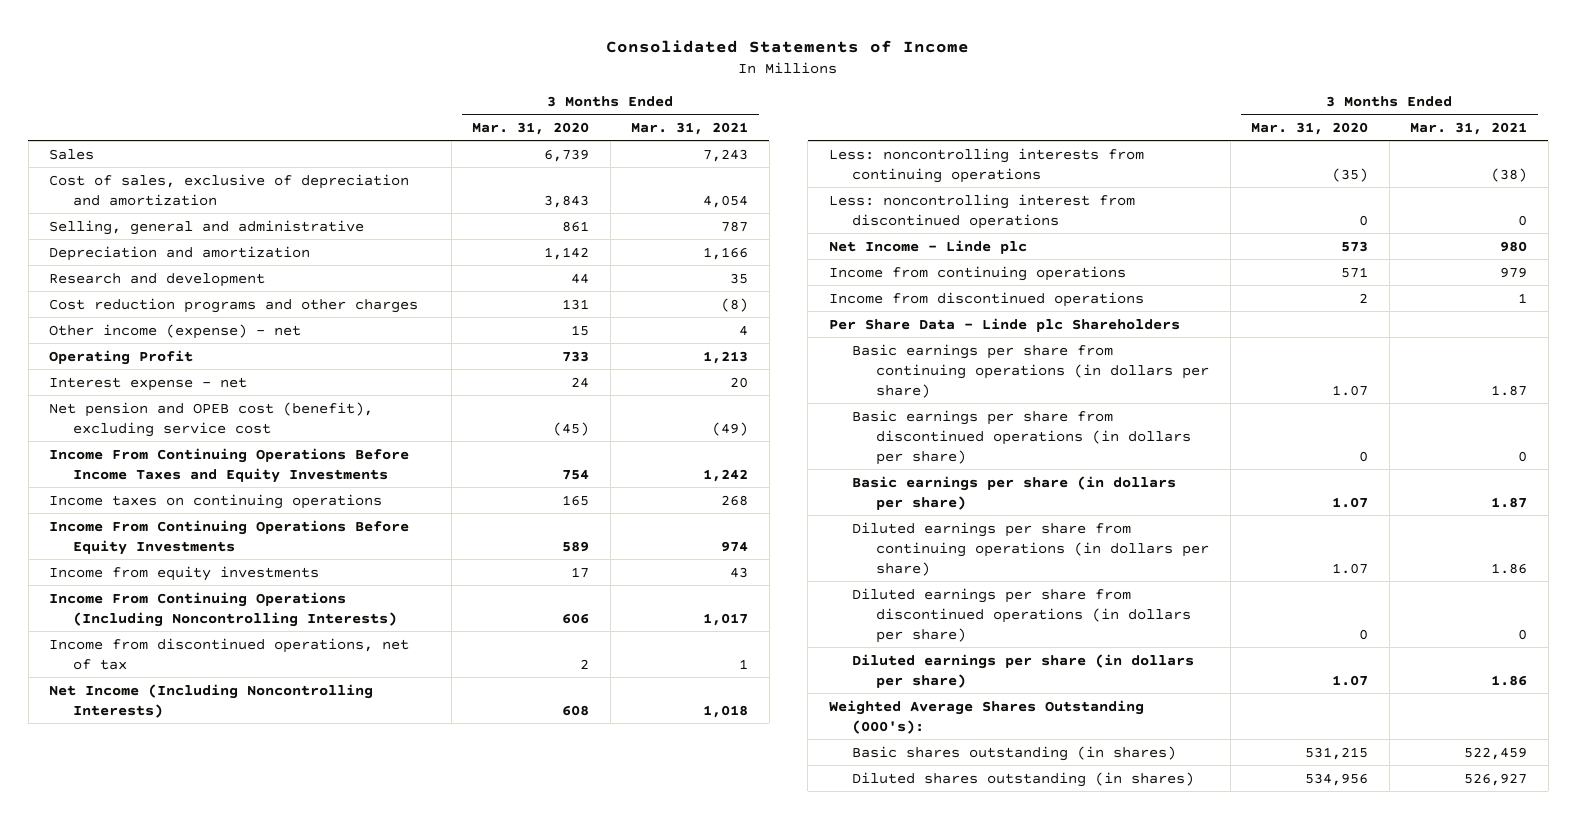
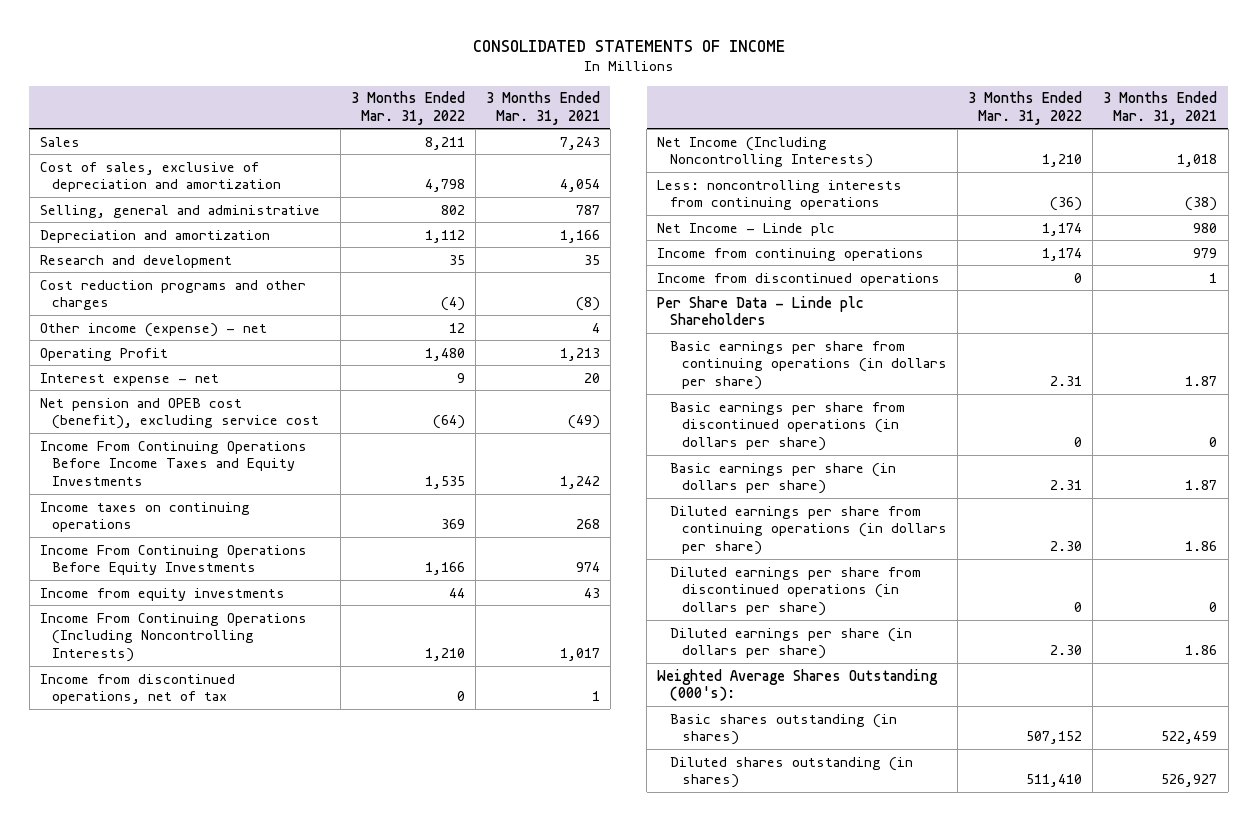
- Consolidated Statements of Income
+ CONSOLIDATED STATEMENTS OF INCOME
- | 3 Months Ended Mar. 31, 2020 | 3 Months Ended Mar. 31, 2021
+ | 3 Months Ended Mar. 31, 2022 | 3 Months Ended Mar. 31, 2021
- Less: noncontrolling interest from discontinued operations | 0 | 0

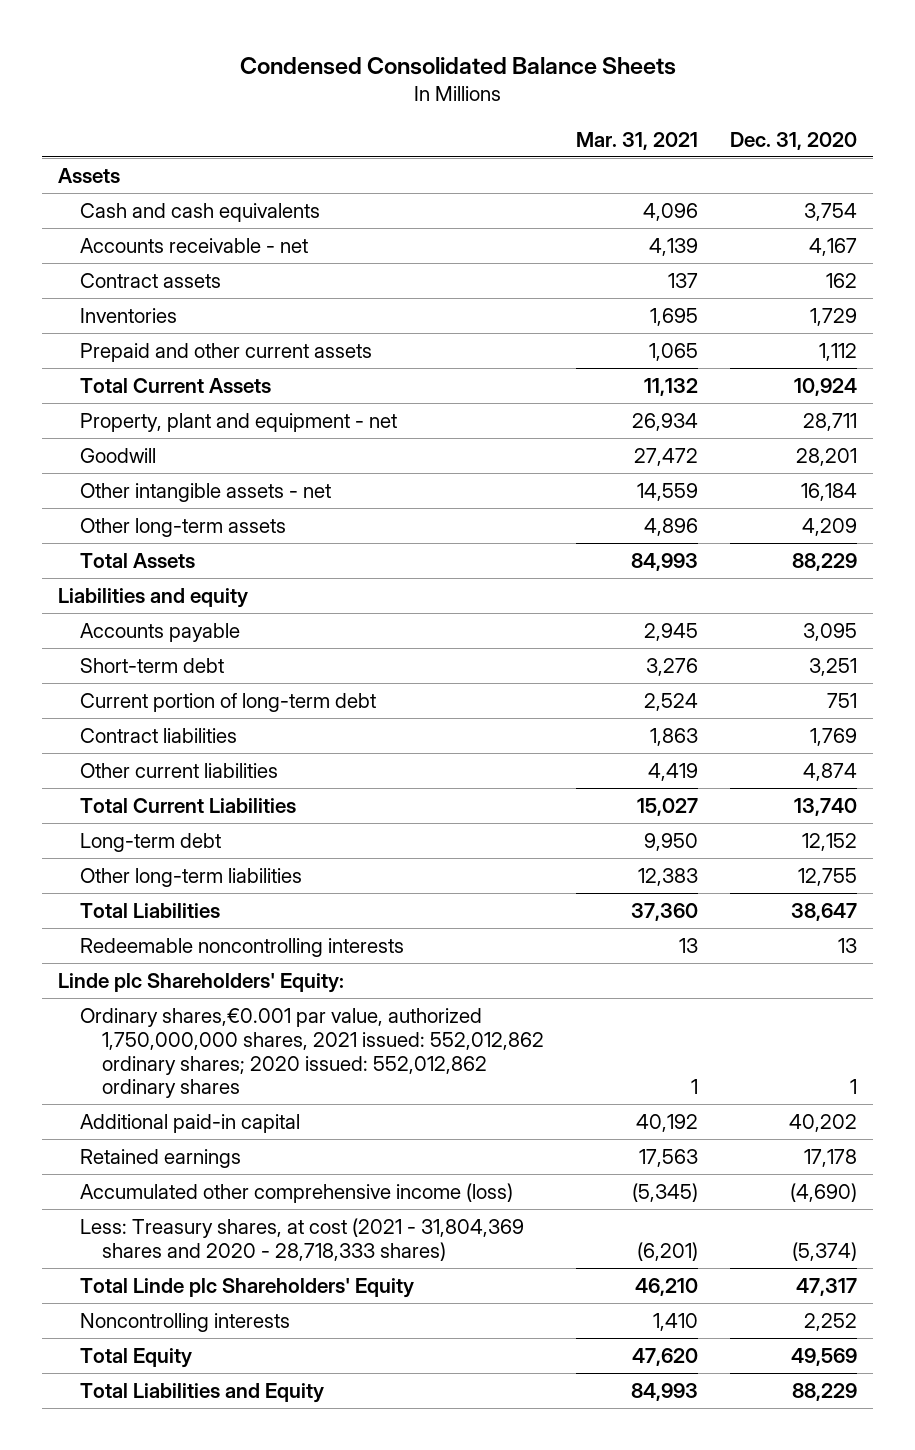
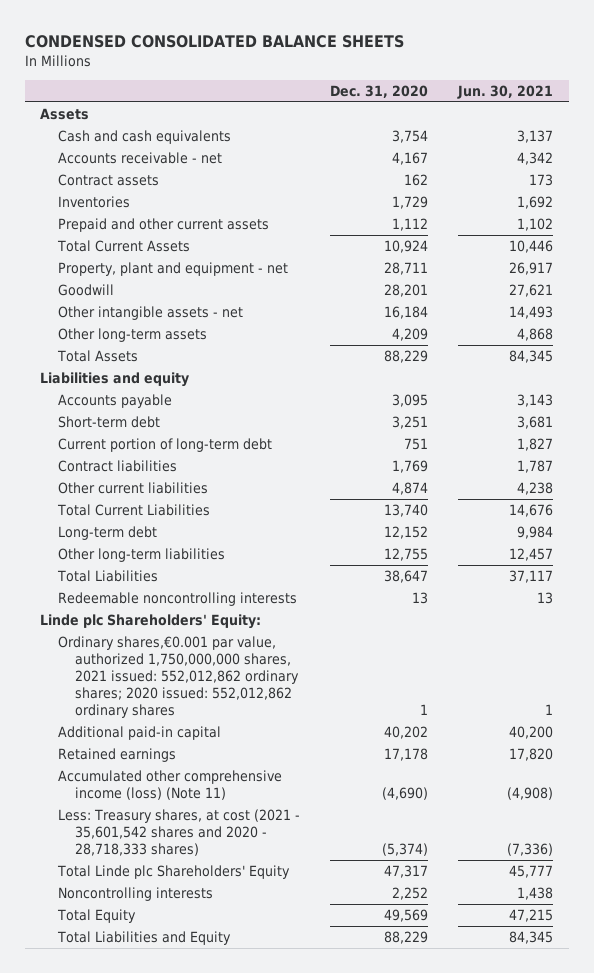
- Condensed Consolidated Balance Sheets
+ CONDENSED CONSOLIDATED BALANCE SHEETS
- | Mar. 31, 2021 | Dec. 31, 2020
+ | Dec. 31, 2020 | Jun. 30, 2021
- Accumulated other comprehensive income (loss) | (5,345) | (4,690)
- Less: Treasury shares, at cost (2021 - 31,804,369 shares and 2020 - 28,718,333 shares) | (6,201) | (5,374)
+ Accumulated other comprehensive income (loss) (Note 11) | (4,690) | (4,908)
+ Less: Treasury shares, at cost (2021 - 35,601,542 shares and 2020 - 28,718,333 shares) | (5,374) | (7,336)

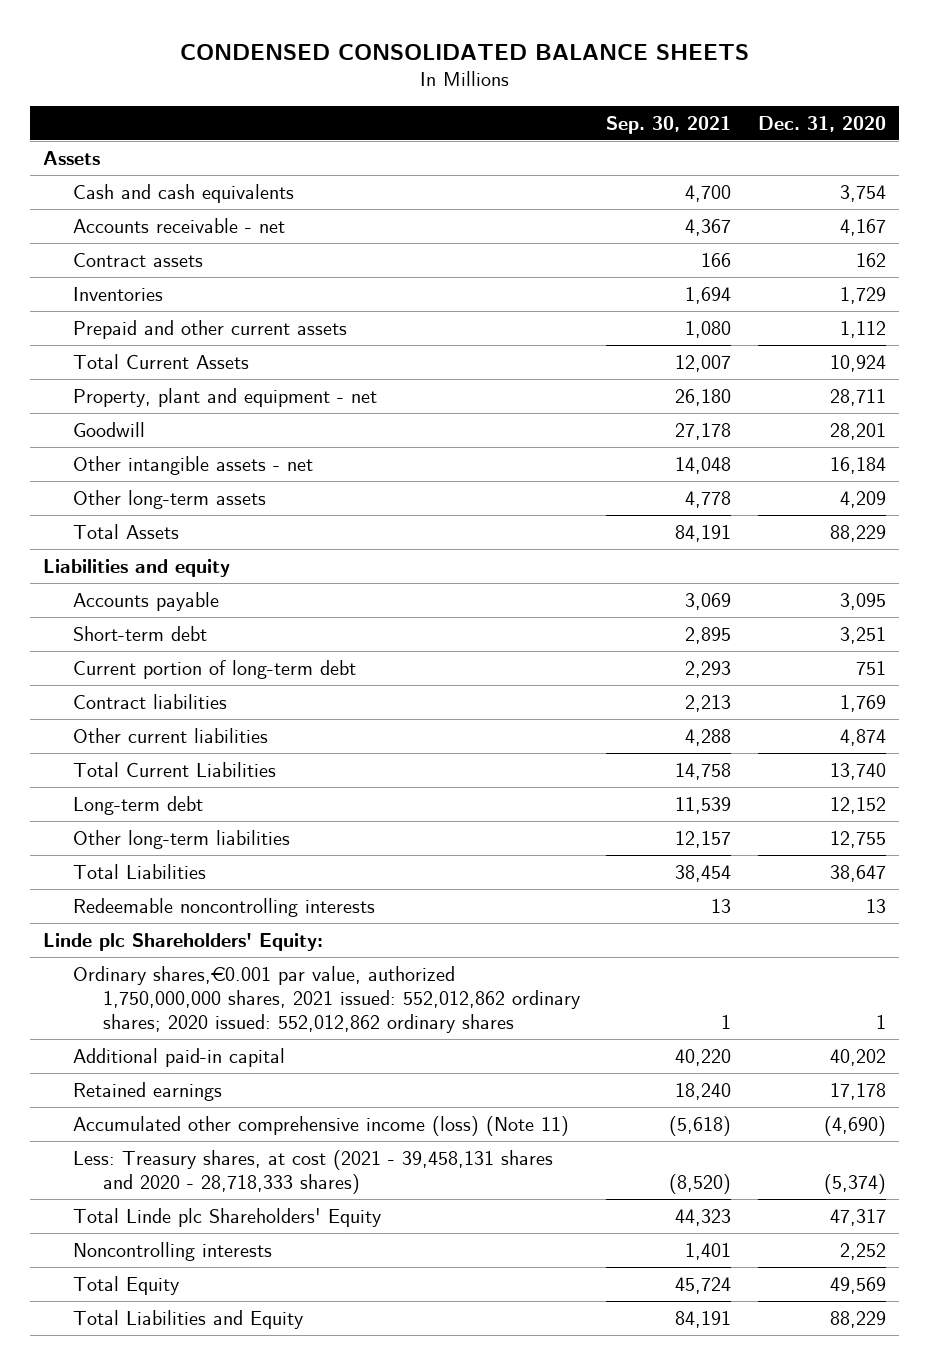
- | Dec. 31, 2020 | Jun. 30, 2021
+ | Sep. 30, 2021 | Dec. 31, 2020
- Less: Treasury shares, at cost (2021 - 35,601,542 shares and 2020 - 28,718,333 shares) | (5,374) | (7,336)
+ Less: Treasury shares, at cost (2021 - 39,458,131 shares and 2020 - 28,718,333 shares) | (8,520) | (5,374)

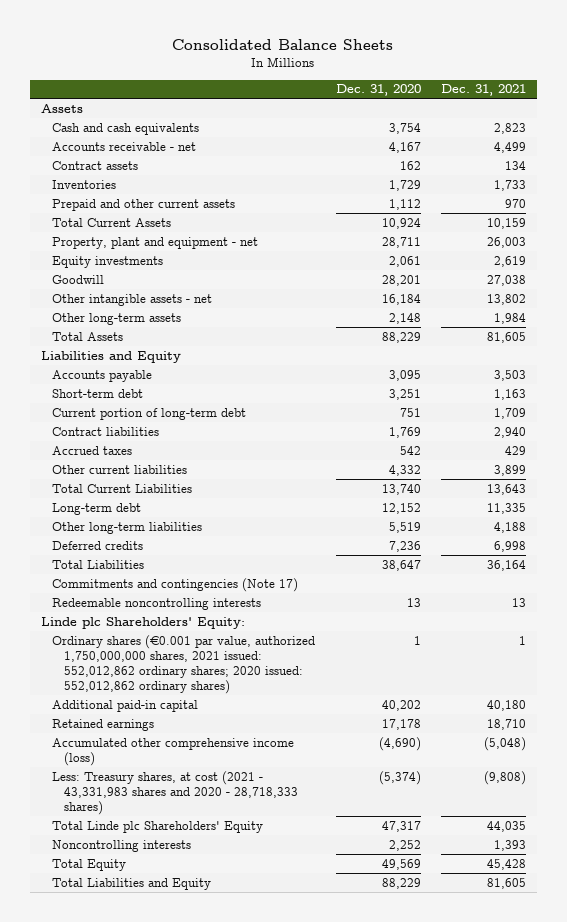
- CONDENSED CONSOLIDATED BALANCE SHEETS
+ Consolidated Balance Sheets
- | Sep. 30, 2021 | Dec. 31, 2020
+ | Dec. 31, 2020 | Dec. 31, 2021
+ Equity investments | 2,061 | 2,619
- Other long-term assets | 4,778 | 4,209
+ Other long-term assets | 2,148 | 1,984
- Liabilities and equity
+ Liabilities and Equity
- Other current liabilities | 4,288 | 4,874
+ Accrued taxes | 542 | 429
+ Other current liabilities | 4,332 | 3,899
- Other long-term liabilities | 12,157 | 12,755
+ Other long-term liabilities | 5,519 | 4,188
+ Deferred credits | 7,236 | 6,998
+ Commitments and contingencies (Note 17)
- Ordinary shares,€0.001 par value, authorized 1,750,000,000 shares, 2021 issued: 552,012,862 ordinary shares; 2020 issued: 552,012,862 ordinary shares | 1 | 1
+ Ordinary shares (€0.001 par value, authorized 1,750,000,000 shares, 2021 issued: 552,012,862 ordinary shares; 2020 issued: 552,012,862 ordinary shares) | 1 | 1
- Accumulated other comprehensive income (loss) (Note 11) | (5,618) | (4,690)
- Less: Treasury shares, at cost (2021 - 39,458,131 shares and 2020 - 28,718,333 shares) | (8,520) | (5,374)
+ Accumulated other comprehensive income (loss) | (4,690) | (5,048)
+ Less: Treasury shares, at cost (2021 - 43,331,983 shares and 2020 - 28,718,333 shares) | (5,374) | (9,808)

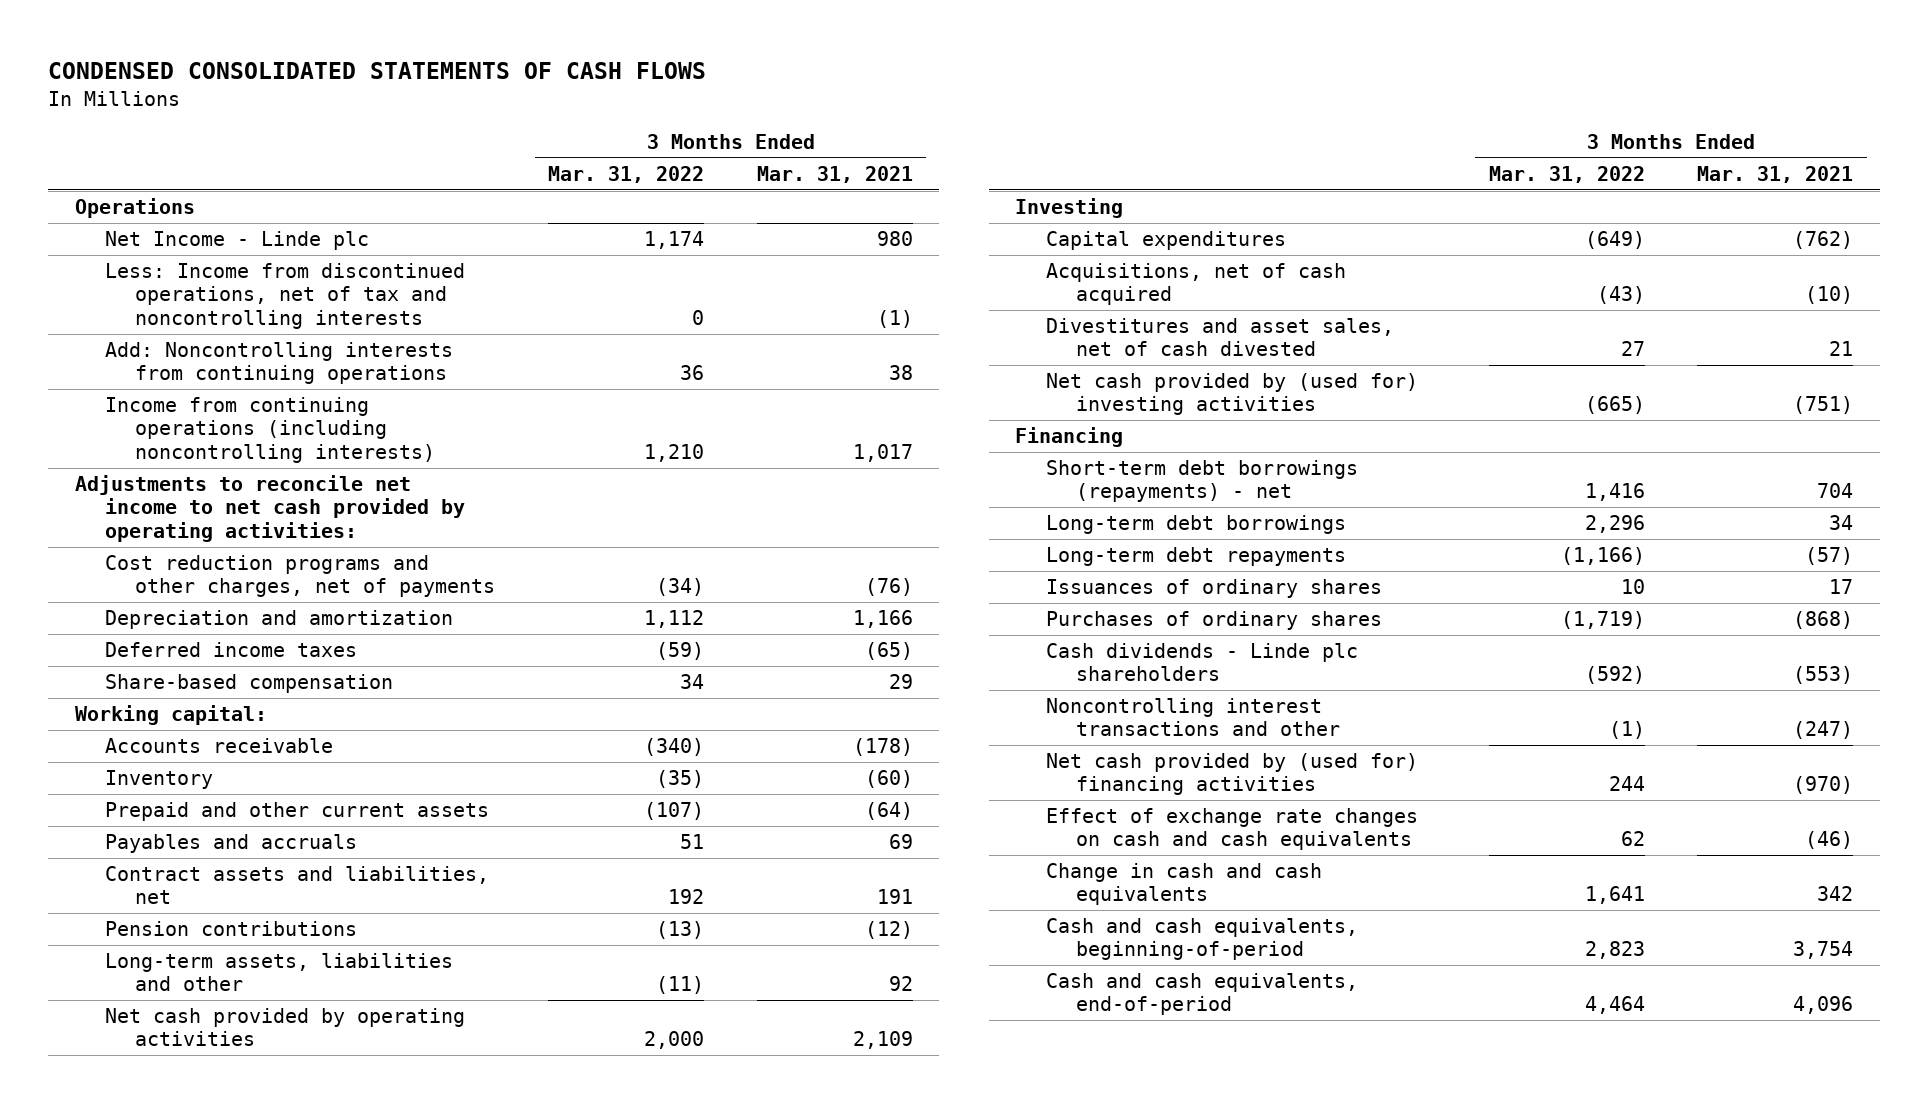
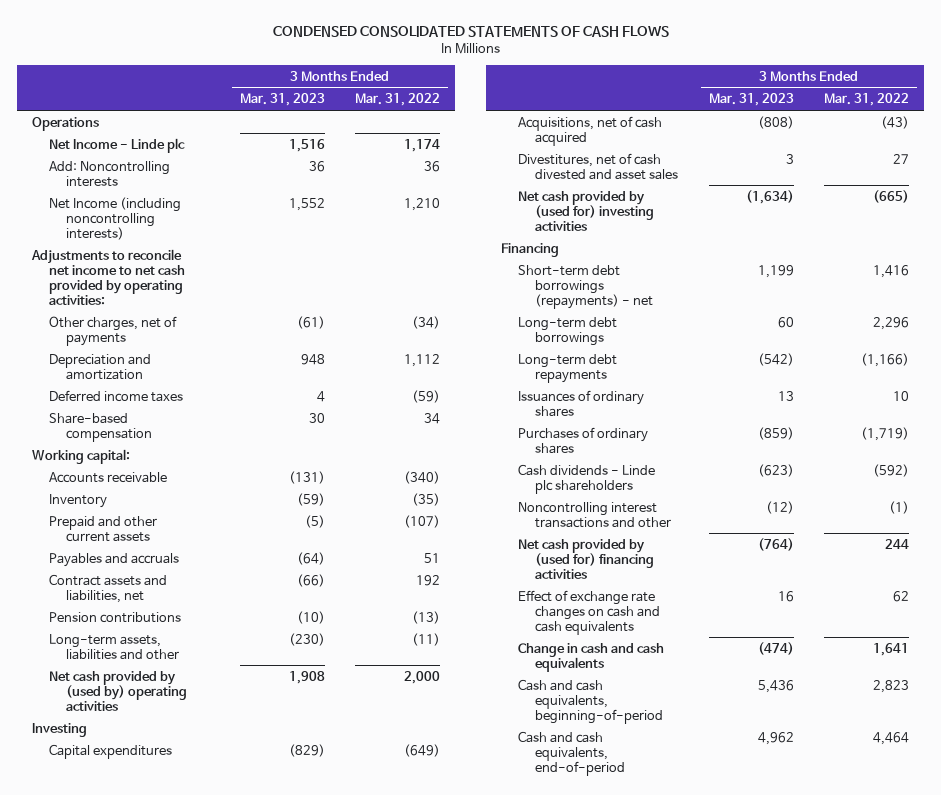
- | 3 Months Ended Mar. 31, 2022 | 3 Months Ended Mar. 31, 2021
+ | 3 Months Ended Mar. 31, 2023 | 3 Months Ended Mar. 31, 2022
- Less: Income from discontinued operations, net of tax and noncontrolling interests | 0 | (1)
- Add: Noncontrolling interests from continuing operations | 36 | 38
- Income from continuing operations (including noncontrolling interests) | 1,210 | 1,017
+ Add: Noncontrolling interests | 36 | 36
+ Net Income (including noncontrolling interests) | 1,552 | 1,210
- Cost reduction programs and other charges, net of payments | (34) | (76)
+ Other charges, net of payments | (61) | (34)
- Net cash provided by operating activities | 2,000 | 2,109
+ Net cash provided by (used by) operating activities | 1,908 | 2,000
- Divestitures and asset sales, net of cash divested | 27 | 21
+ Divestitures, net of cash divested and asset sales | 3 | 27

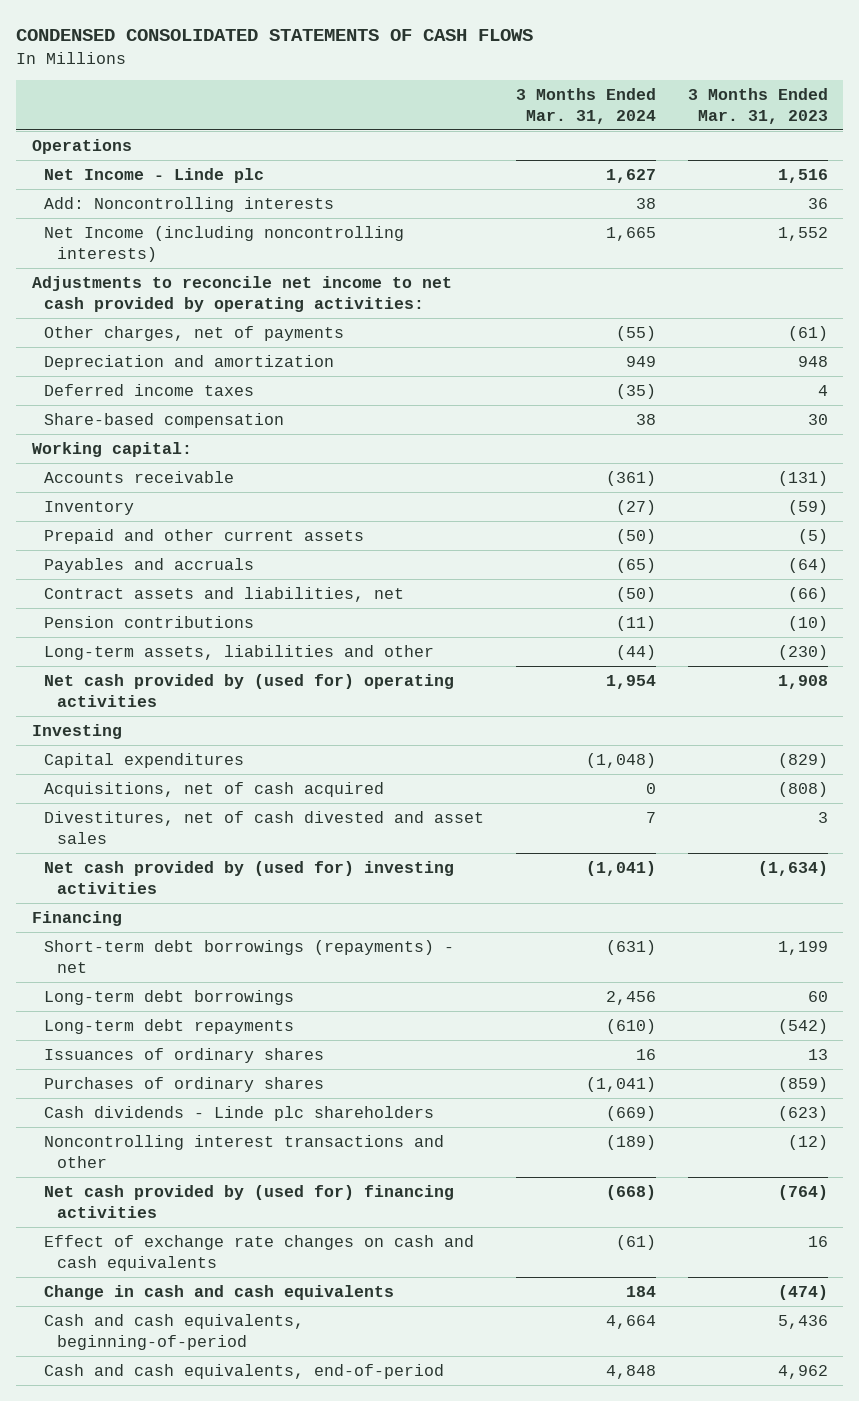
- | 3 Months Ended Mar. 31, 2023 | 3 Months Ended Mar. 31, 2022
+ | 3 Months Ended Mar. 31, 2024 | 3 Months Ended Mar. 31, 2023
- Net cash provided by (used by) operating activities | 1,908 | 2,000
+ Net cash provided by (used for) operating activities | 1,954 | 1,908

